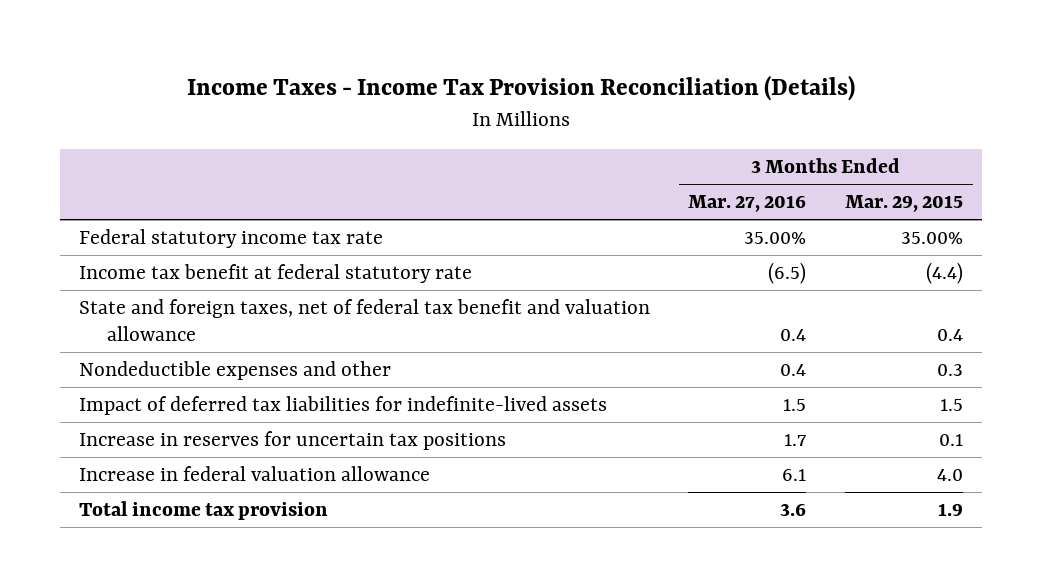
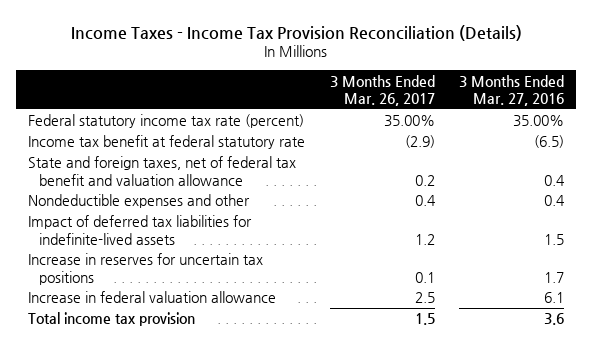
- | 3 Months Ended Mar. 27, 2016 | 3 Months Ended Mar. 29, 2015
+ | 3 Months Ended Mar. 26, 2017 | 3 Months Ended Mar. 27, 2016
- Federal statutory income tax rate | 35.00% | 35.00%
+ Federal statutory income tax rate (percent) | 35.00% | 35.00%

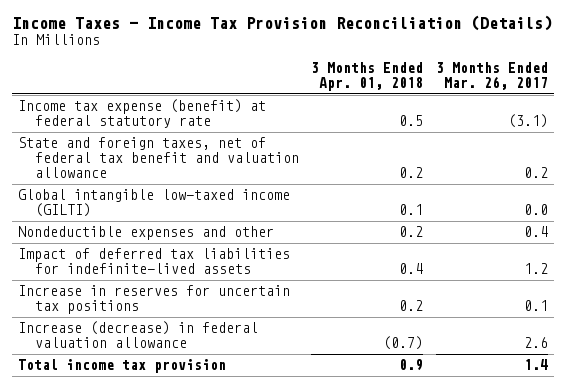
- | 3 Months Ended Mar. 26, 2017 | 3 Months Ended Mar. 27, 2016
+ | 3 Months Ended Apr. 01, 2018 | 3 Months Ended Mar. 26, 2017
- Federal statutory income tax rate (percent) | 35.00% | 35.00%
- Income tax benefit at federal statutory rate | (2.9) | (6.5)
+ Income tax expense (benefit) at federal statutory rate | 0.5 | (3.1)
+ Global intangible low-taxed income (GILTI) | 0.1 | 0.0
- Increase in federal valuation allowance | 2.5 | 6.1
- Total income tax provision | 1.5 | 3.6
+ Increase (decrease) in federal valuation allowance | (0.7) | 2.6
+ Total income tax provision | 0.9 | 1.4

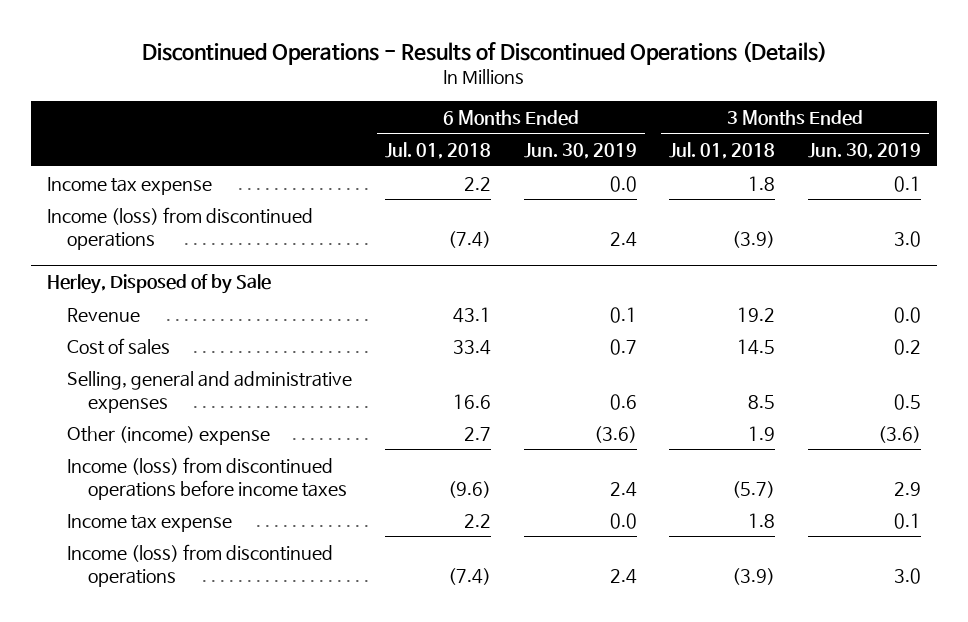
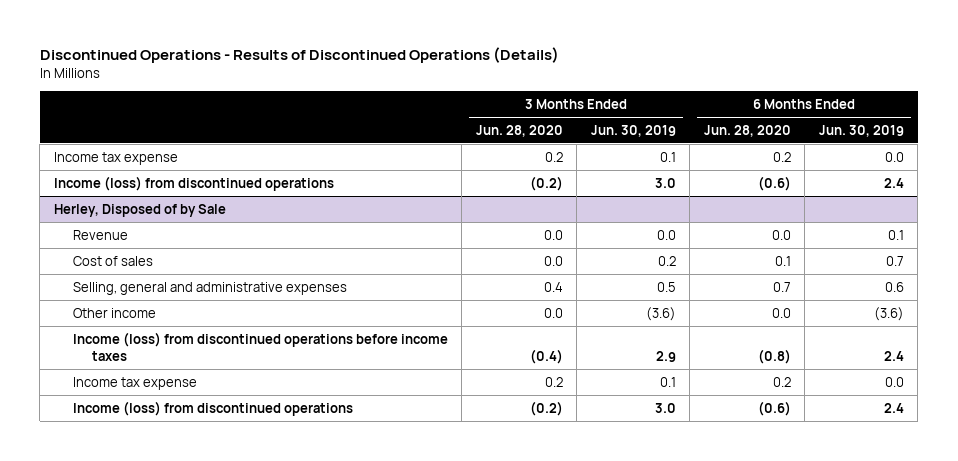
- | 6 Months Ended Jul. 01, 2018 | 6 Months Ended Jun. 30, 2019 | 3 Months Ended Jul. 01, 2018 | 3 Months Ended Jun. 30, 2019
+ | 3 Months Ended Jun. 28, 2020 | 3 Months Ended Jun. 30, 2019 | 6 Months Ended Jun. 28, 2020 | 6 Months Ended Jun. 30, 2019
@ Herley, Disposed of by Sale
- Other (income) expense | 2.7 | (3.6) | 1.9 | (3.6)
+ Other income | 0.0 | (3.6) | 0.0 | (3.6)

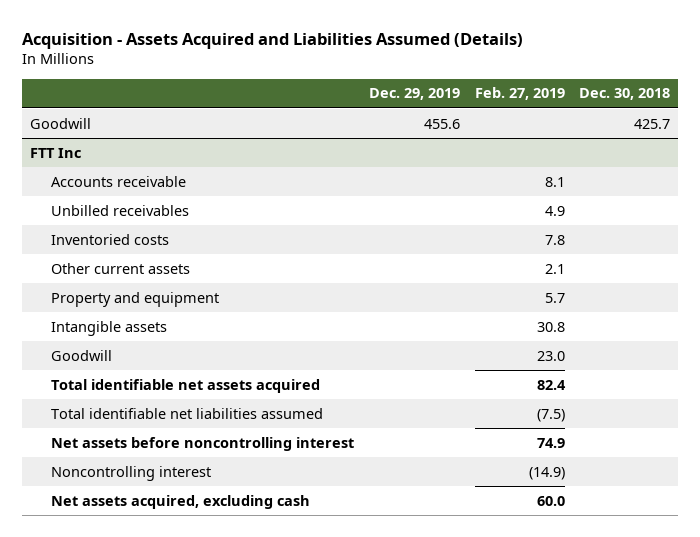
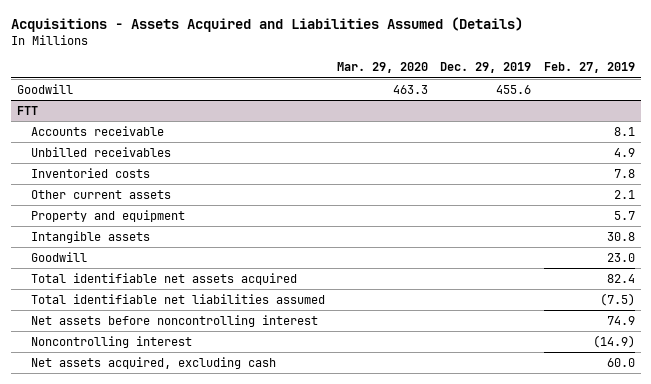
- Acquisition - Assets Acquired and Liabilities Assumed (Details)
+ Acquisitions - Assets Acquired and Liabilities Assumed (Details)
- | Dec. 29, 2019 | Feb. 27, 2019 | Dec. 30, 2018
+ | Mar. 29, 2020 | Dec. 29, 2019 | Feb. 27, 2019
- FTT Inc
+ FTT

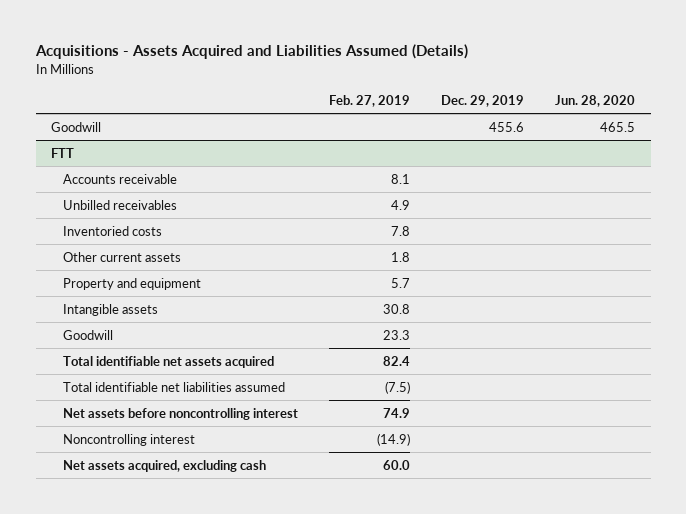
- | Mar. 29, 2020 | Dec. 29, 2019 | Feb. 27, 2019
+ | Feb. 27, 2019 | Dec. 29, 2019 | Jun. 28, 2020
@ FTT
- Other current assets | | | 2.1
+ Other current assets | 1.8 | |
- Goodwill | | | 23.0
+ Goodwill | 23.3 | |

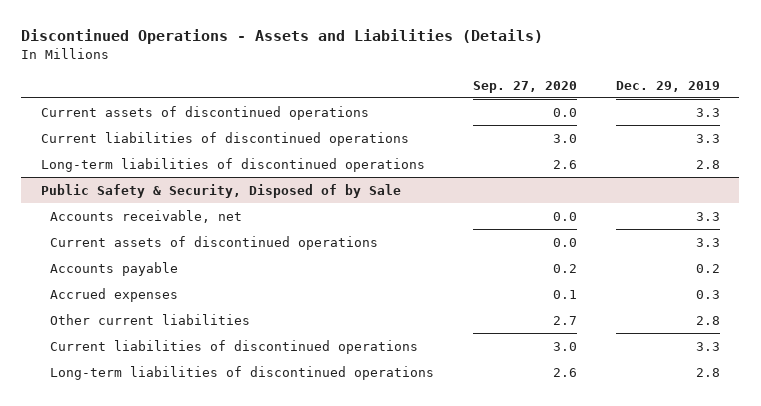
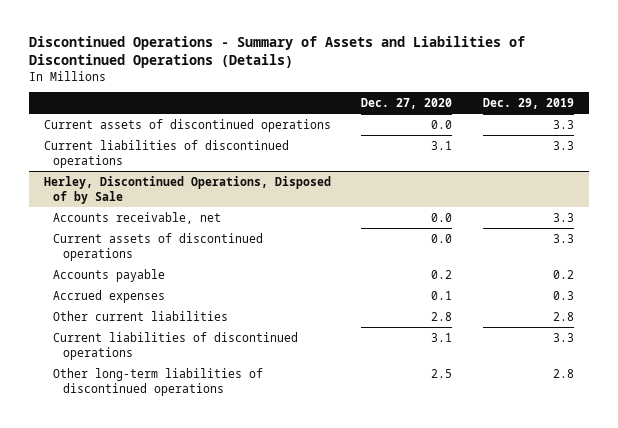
- Discontinued Operations - Assets and Liabilities (Details)
+ Discontinued Operations - Summary of Assets and Liabilities of Discontinued Operations (Details)
- | Sep. 27, 2020 | Dec. 29, 2019
+ | Dec. 27, 2020 | Dec. 29, 2019
- Long-term liabilities of discontinued operations | 2.6 | 2.8
- Public Safety & Security, Disposed of by Sale
+ Herley, Discontinued Operations, Disposed of by Sale
- Long-term liabilities of discontinued operations | 2.6 | 2.8
+ Other long-term liabilities of discontinued operations | 2.5 | 2.8

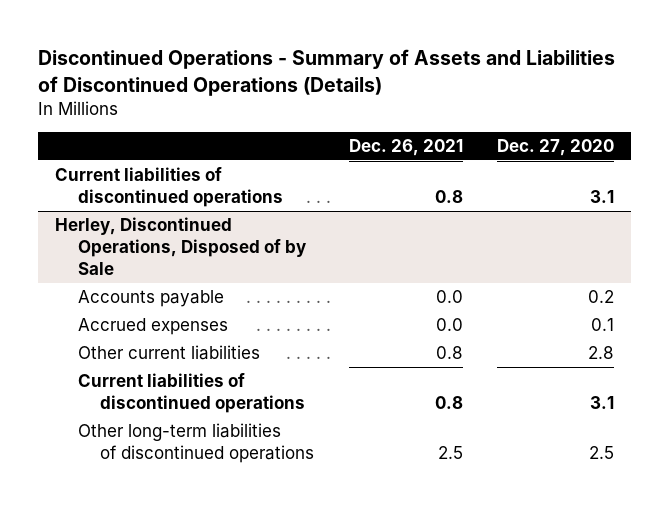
- | Dec. 27, 2020 | Dec. 29, 2019
+ | Dec. 26, 2021 | Dec. 27, 2020
- Current assets of discontinued operations | 0.0 | 3.3
@ Herley, Discontinued Operations, Disposed of by Sale
- Accounts receivable, net | 0.0 | 3.3
- Current assets of discontinued operations | 0.0 | 3.3

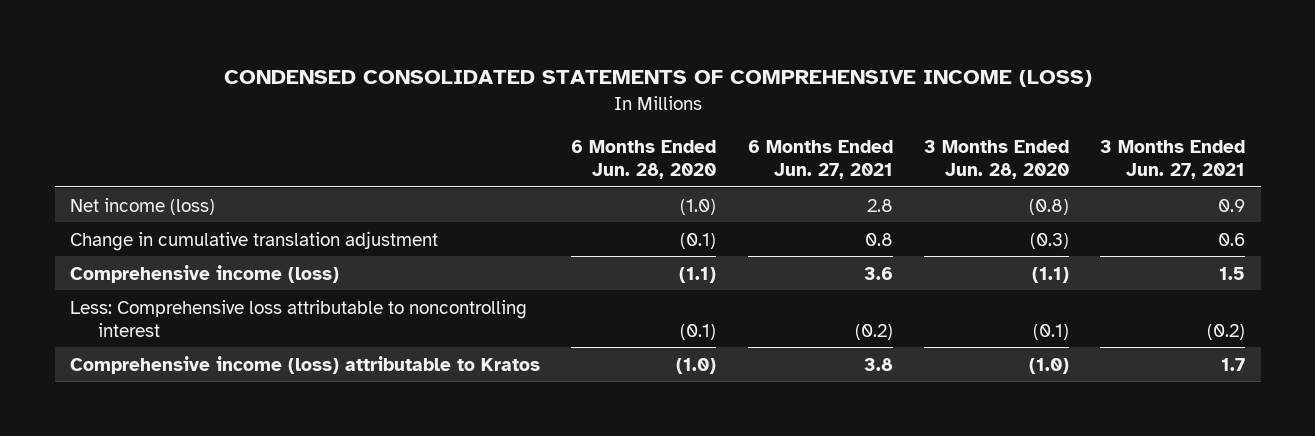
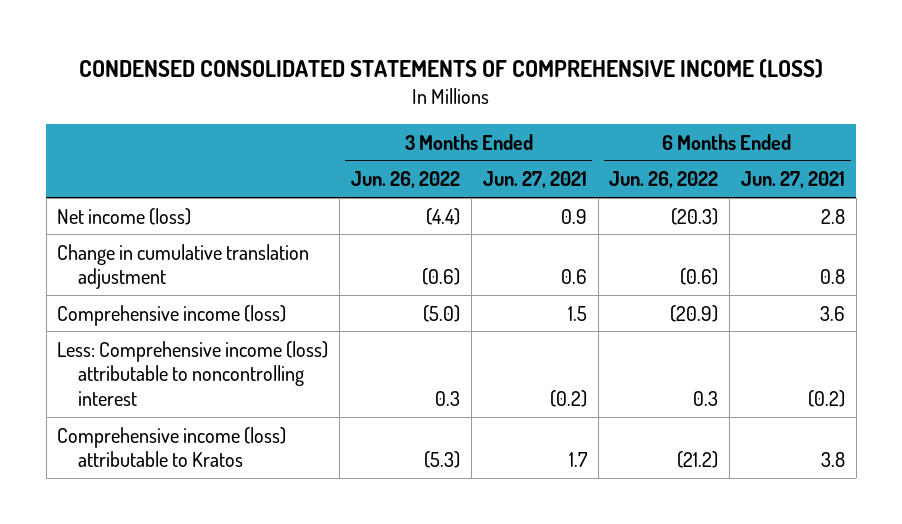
- | 6 Months Ended Jun. 28, 2020 | 6 Months Ended Jun. 27, 2021 | 3 Months Ended Jun. 28, 2020 | 3 Months Ended Jun. 27, 2021
+ | 3 Months Ended Jun. 26, 2022 | 3 Months Ended Jun. 27, 2021 | 6 Months Ended Jun. 26, 2022 | 6 Months Ended Jun. 27, 2021
- Less: Comprehensive loss attributable to noncontrolling interest | (0.1) | (0.2) | (0.1) | (0.2)
+ Less: Comprehensive income (loss) attributable to noncontrolling interest | 0.3 | (0.2) | 0.3 | (0.2)

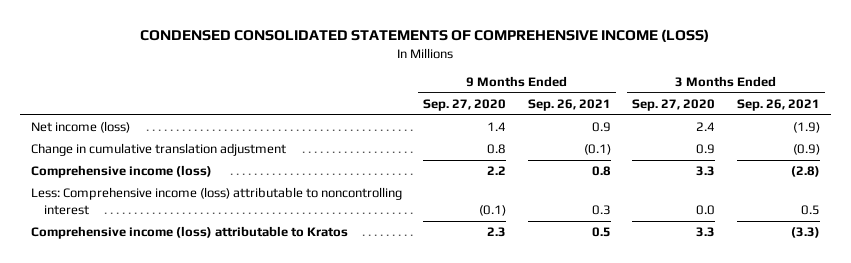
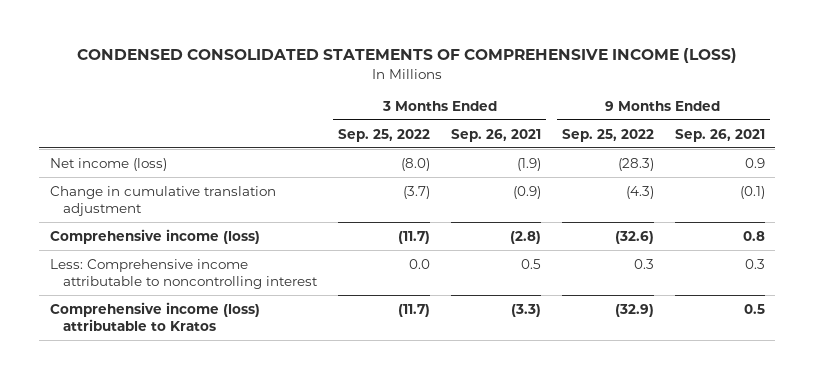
- | 9 Months Ended Sep. 27, 2020 | 9 Months Ended Sep. 26, 2021 | 3 Months Ended Sep. 27, 2020 | 3 Months Ended Sep. 26, 2021
+ | 3 Months Ended Sep. 25, 2022 | 3 Months Ended Sep. 26, 2021 | 9 Months Ended Sep. 25, 2022 | 9 Months Ended Sep. 26, 2021
- Less: Comprehensive income (loss) attributable to noncontrolling interest | (0.1) | 0.3 | 0.0 | 0.5
+ Less: Comprehensive income attributable to noncontrolling interest | 0.0 | 0.5 | 0.3 | 0.3

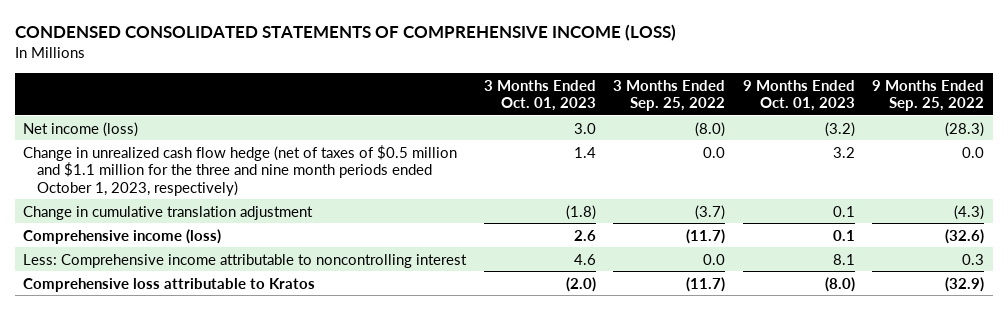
- | 3 Months Ended Sep. 25, 2022 | 3 Months Ended Sep. 26, 2021 | 9 Months Ended Sep. 25, 2022 | 9 Months Ended Sep. 26, 2021
+ | 3 Months Ended Oct. 01, 2023 | 3 Months Ended Sep. 25, 2022 | 9 Months Ended Oct. 01, 2023 | 9 Months Ended Sep. 25, 2022
+ Change in unrealized cash flow hedge (net of taxes of $0.5 million and $1.1 million for the three and nine month periods ended October 1, 2023, respectively) | 1.4 | 0.0 | 3.2 | 0.0
- Comprehensive income (loss) attributable to Kratos | (11.7) | (3.3) | (32.9) | 0.5
+ Comprehensive loss attributable to Kratos | (2.0) | (11.7) | (8.0) | (32.9)

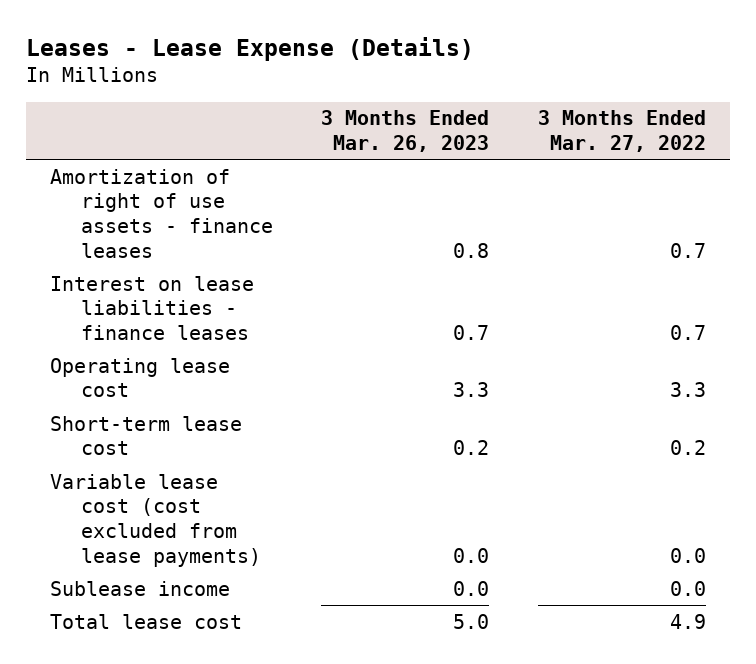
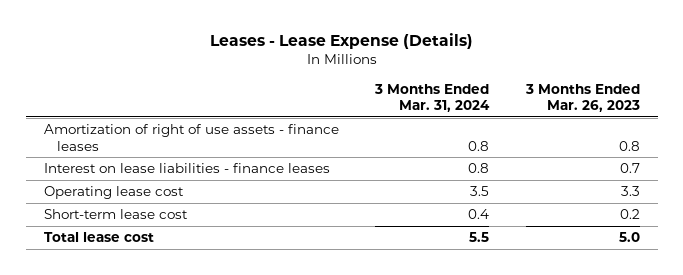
- | 3 Months Ended Mar. 26, 2023 | 3 Months Ended Mar. 27, 2022
+ | 3 Months Ended Mar. 31, 2024 | 3 Months Ended Mar. 26, 2023
- Variable lease cost (cost excluded from lease payments) | 0.0 | 0.0
- Sublease income | 0.0 | 0.0

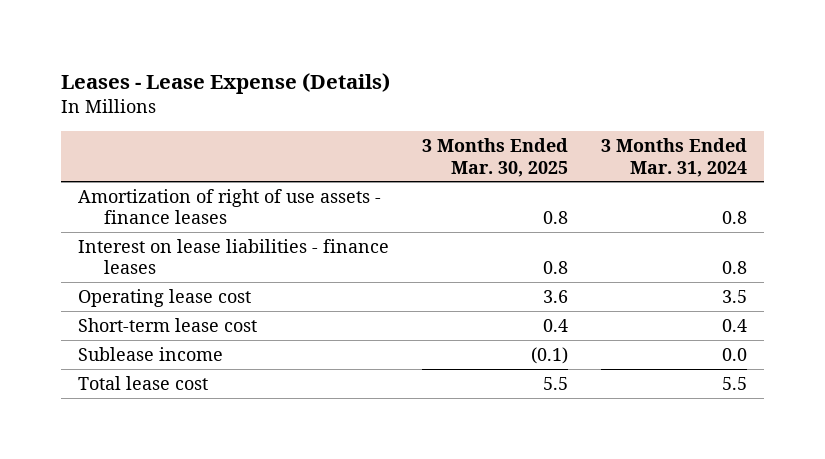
- | 3 Months Ended Mar. 31, 2024 | 3 Months Ended Mar. 26, 2023
+ | 3 Months Ended Mar. 30, 2025 | 3 Months Ended Mar. 31, 2024
+ Sublease income | (0.1) | 0.0

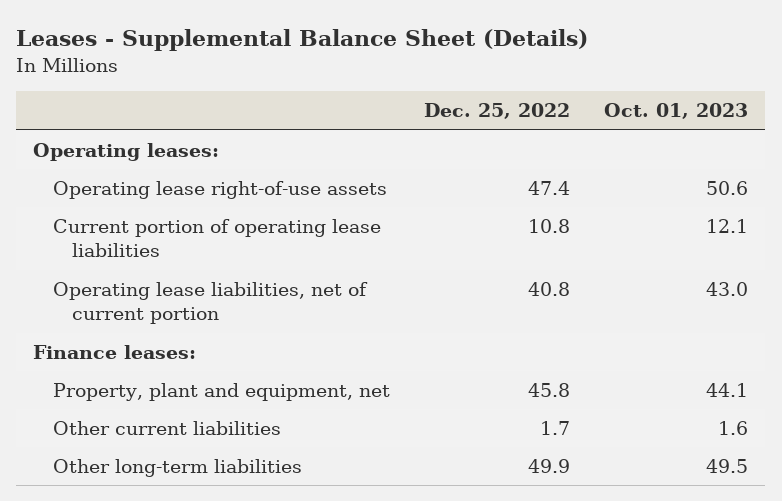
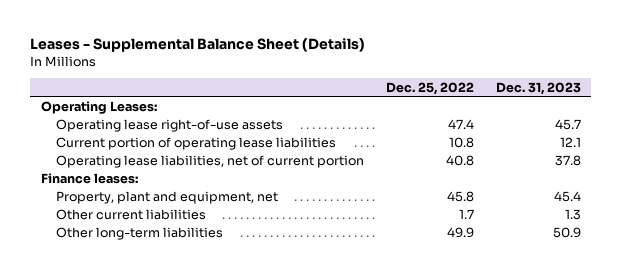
- | Dec. 25, 2022 | Oct. 01, 2023
+ | Dec. 25, 2022 | Dec. 31, 2023
- Operating leases:
+ Operating Leases:

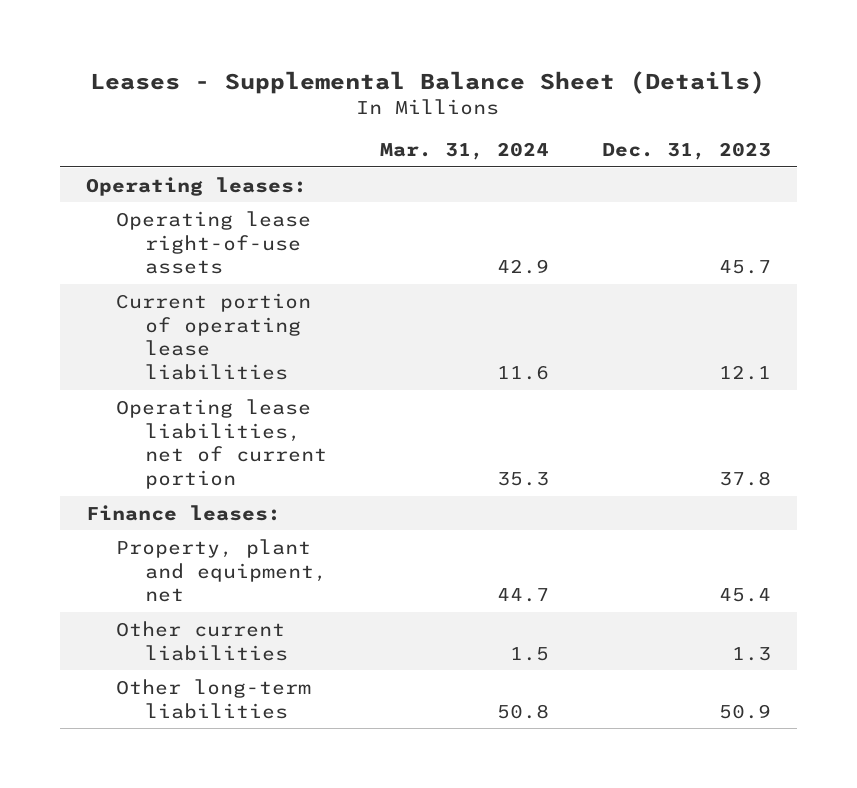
- | Dec. 25, 2022 | Dec. 31, 2023
+ | Mar. 31, 2024 | Dec. 31, 2023
- Operating Leases:
+ Operating leases:

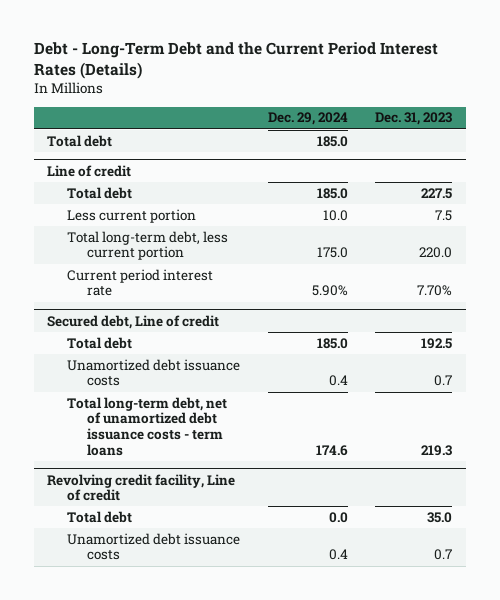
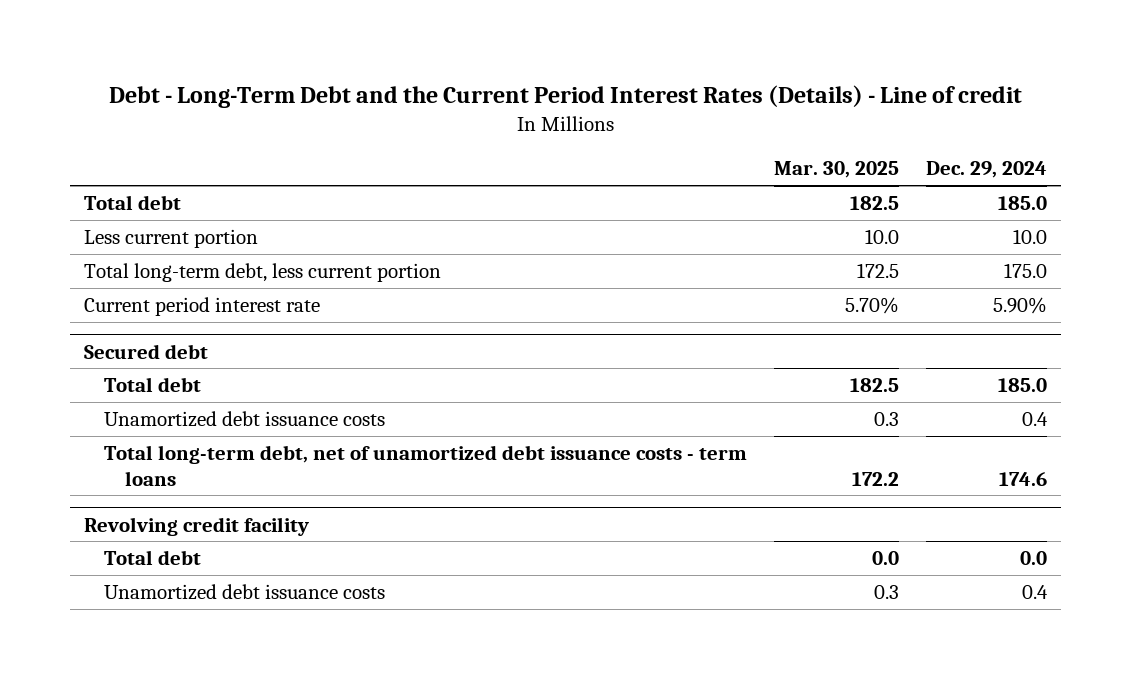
- Debt - Long-Term Debt and the Current Period Interest Rates (Details)
+ Debt - Long-Term Debt and the Current Period Interest Rates (Details) - Line of credit
- | Dec. 29, 2024 | Dec. 31, 2023
+ | Mar. 30, 2025 | Dec. 29, 2024
- Line of credit
- Total debt | 185.0 | 227.5
- Secured debt, Line of credit
+ Secured debt
- Revolving credit facility, Line of credit
+ Revolving credit facility

